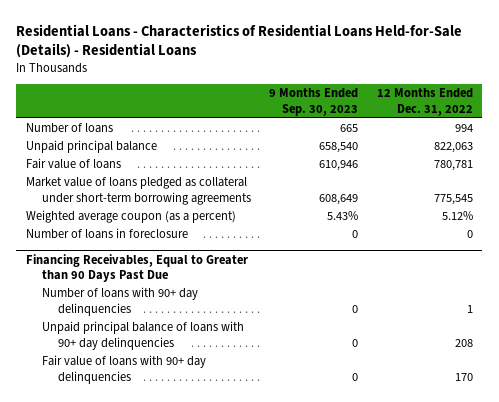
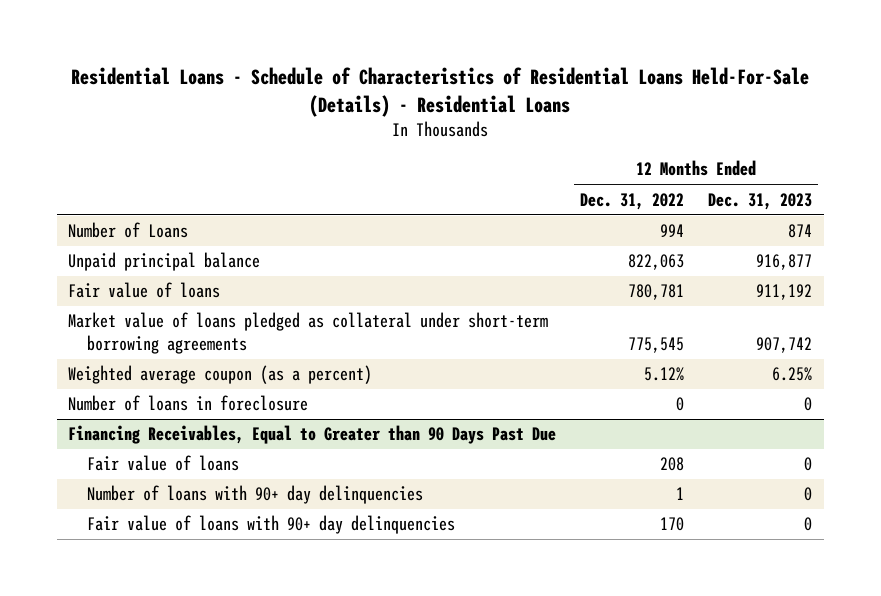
- Residential Loans - Characteristics of Residential Loans Held-for-Sale (Details) - Residential Loans
+ Residential Loans - Schedule of Characteristics of Residential Loans Held-For-Sale (Details) - Residential Loans
- | 9 Months Ended Sep. 30, 2023 | 12 Months Ended Dec. 31, 2022
+ | 12 Months Ended Dec. 31, 2022 | 12 Months Ended Dec. 31, 2023
- Number of loans | 665 | 994
+ Number of Loans | 994 | 874
@ Financing Receivables, Equal to Greater than 90 Days Past Due
+ Fair value of loans | 208 | 0
- Unpaid principal balance of loans with 90+ day delinquencies | 0 | 208

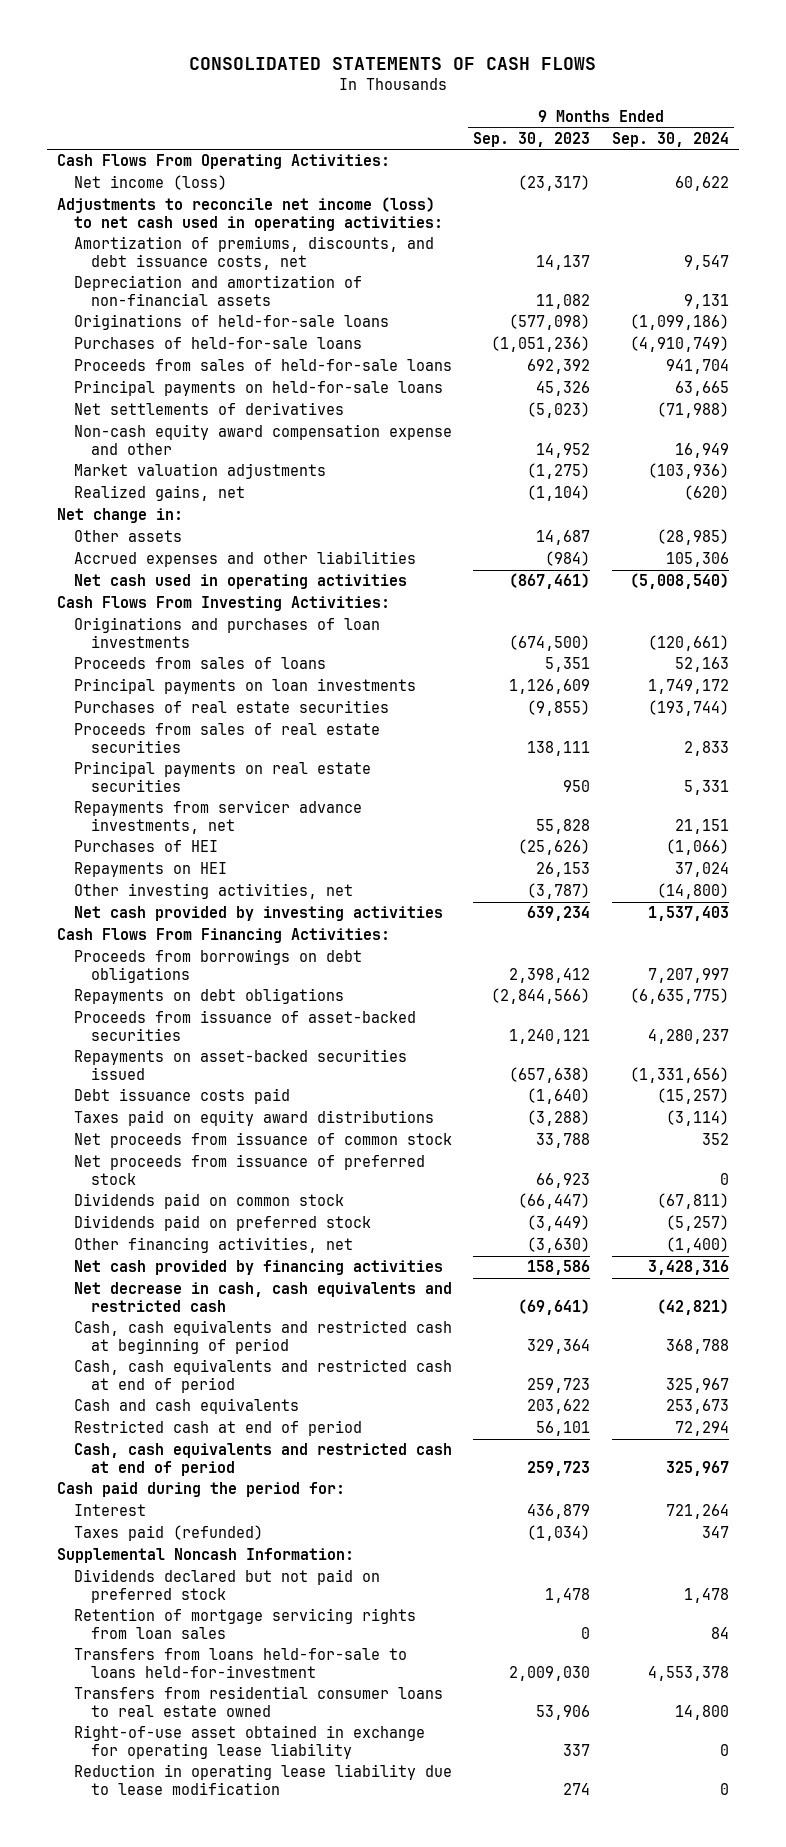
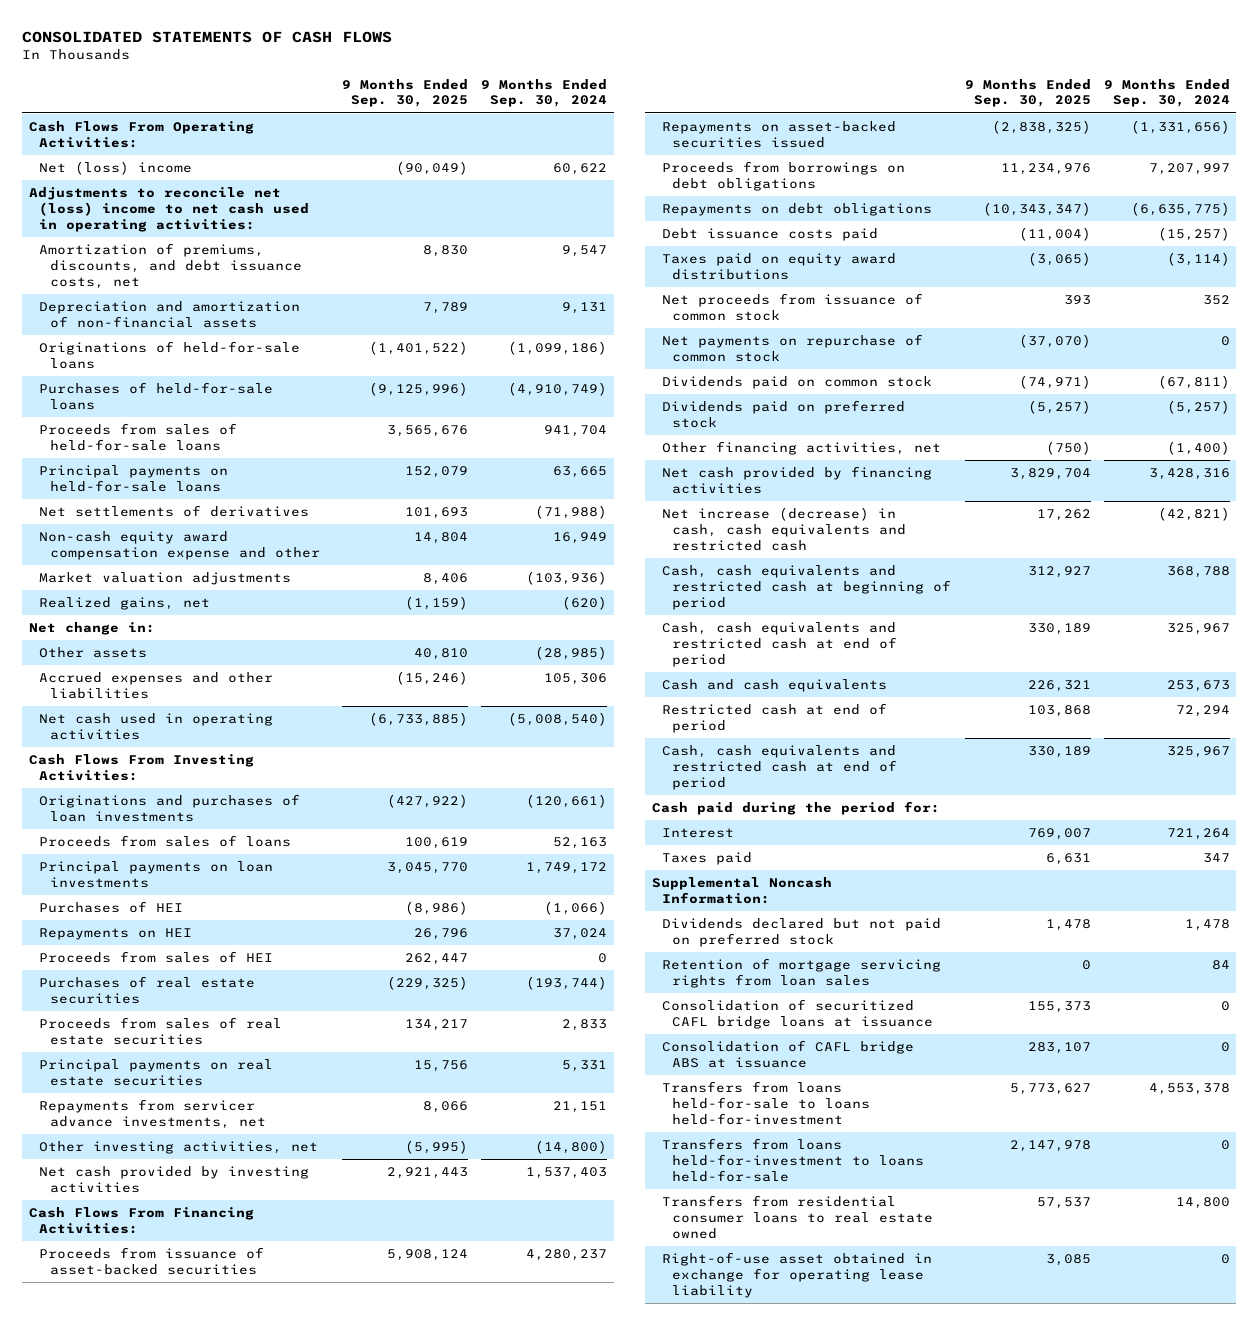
- | 9 Months Ended Sep. 30, 2023 | 9 Months Ended Sep. 30, 2024
+ | 9 Months Ended Sep. 30, 2025 | 9 Months Ended Sep. 30, 2024
- Net income (loss) | (23,317) | 60,622
- Adjustments to reconcile net income (loss) to net cash used in operating activities:
+ Net (loss) income | (90,049) | 60,622
+ Adjustments to reconcile net (loss) income to net cash used in operating activities:
moved up: Purchases of HEI | (8,986) | (1,066)
moved up: Repayments on HEI | 26,796 | 37,024
+ Proceeds from sales of HEI | 262,447 | 0
moved down: Proceeds from borrowings on debt obligations | 11,234,976 | 7,207,997
moved down: Repayments on debt obligations | (10,343,347) | (6,635,775)
- Net proceeds from issuance of preferred stock | 66,923 | 0
+ Net payments on repurchase of common stock | (37,070) | 0
- Net decrease in cash, cash equivalents and restricted cash | (69,641) | (42,821)
+ Net increase (decrease) in cash, cash equivalents and restricted cash | 17,262 | (42,821)
- Taxes paid (refunded) | (1,034) | 347
+ Taxes paid | 6,631 | 347
+ Consolidation of securitized CAFL bridge loans at issuance | 155,373 | 0
+ Consolidation of CAFL bridge ABS at issuance | 283,107 | 0
+ Transfers from loans held-for-investment to loans held-for-sale | 2,147,978 | 0
- Reduction in operating lease liability due to lease modification | 274 | 0

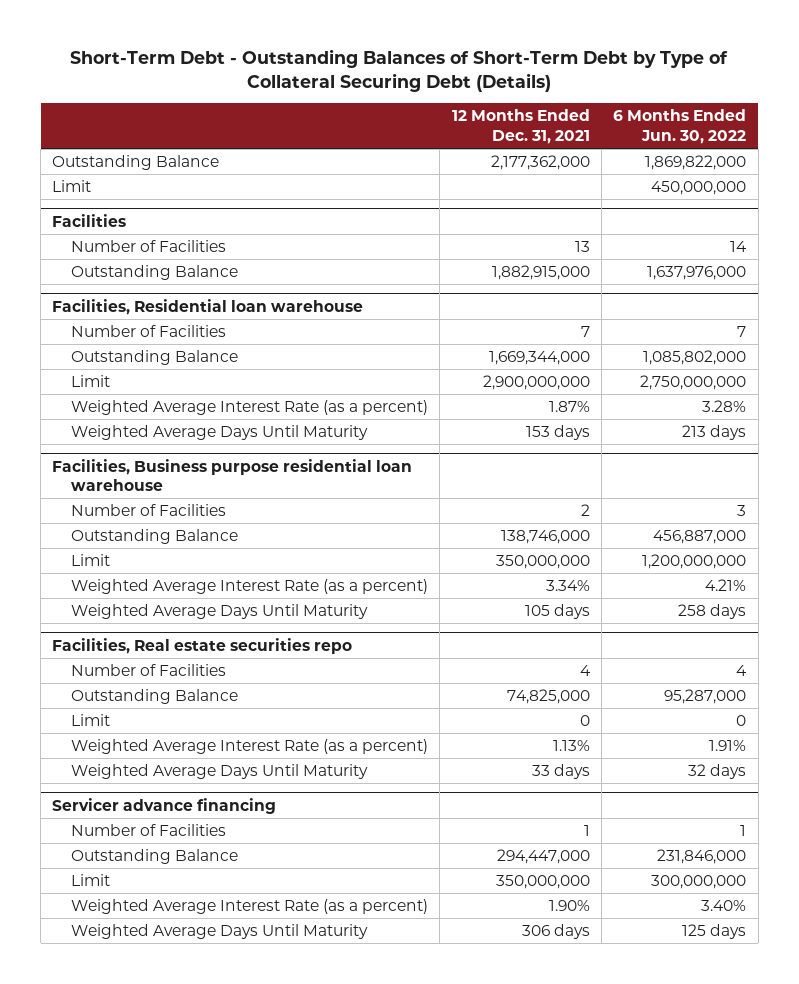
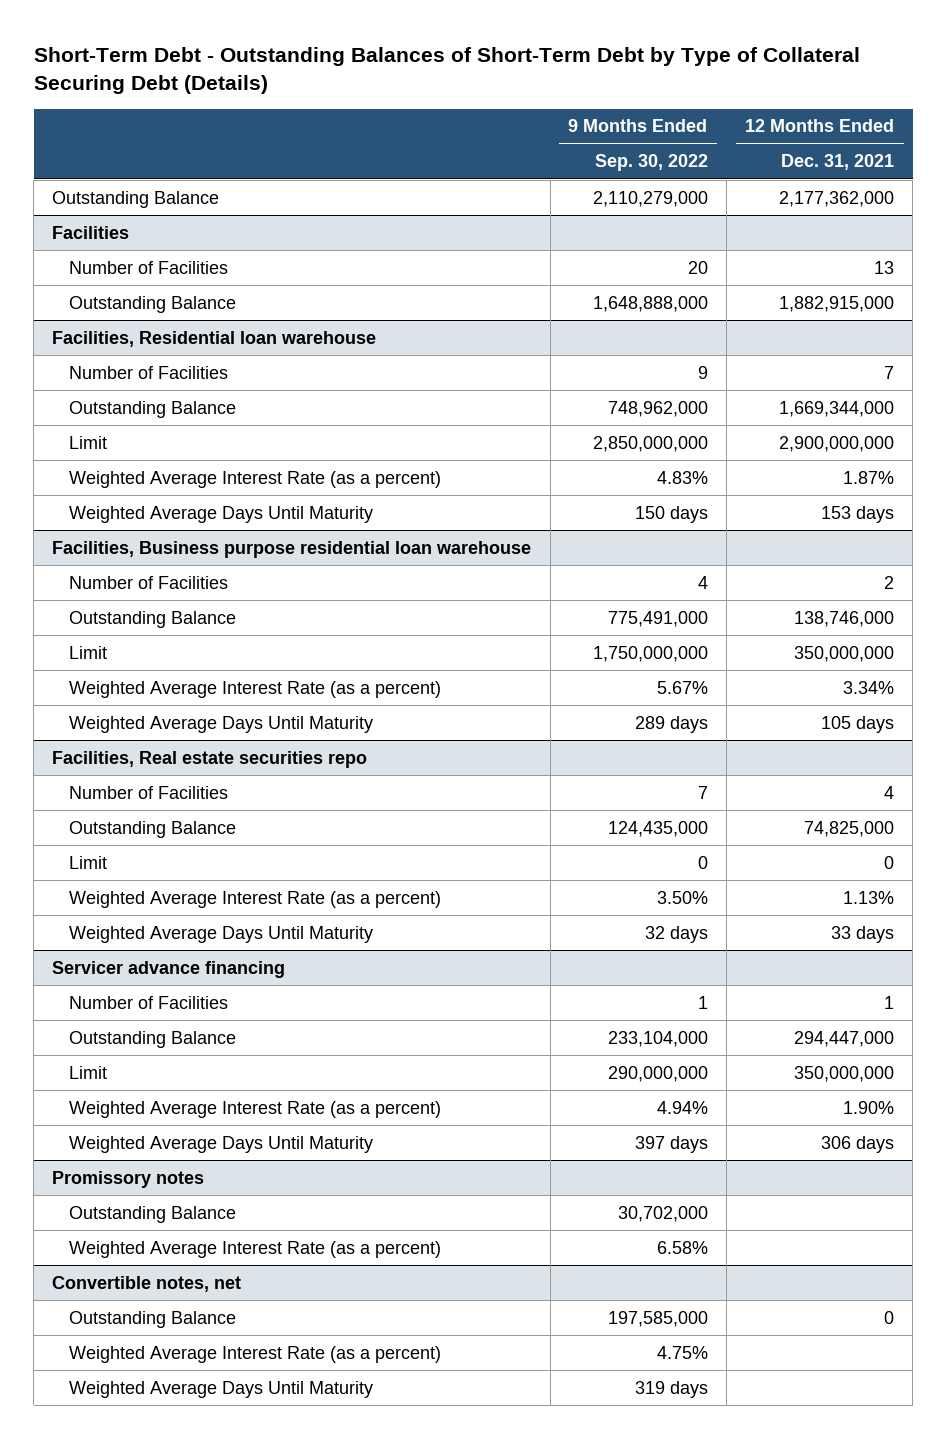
- | 12 Months Ended Dec. 31, 2021 | 6 Months Ended Jun. 30, 2022
+ | 9 Months Ended Sep. 30, 2022 | 12 Months Ended Dec. 31, 2021
- Limit | | 450,000,000
+ Promissory notes
+ Outstanding Balance | 30,702,000 |
+ Weighted Average Interest Rate (as a percent) | 6.58% |
+ Convertible notes, net
+ Outstanding Balance | 197,585,000 | 0
+ Weighted Average Interest Rate (as a percent) | 4.75% |
+ Weighted Average Days Until Maturity | 319 days |

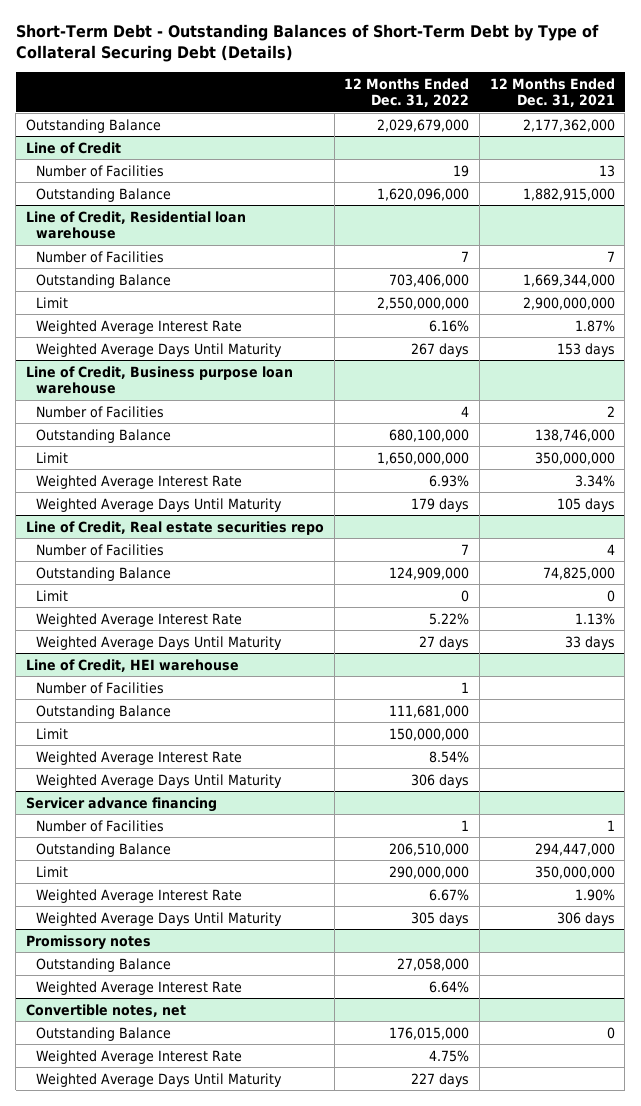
- | 9 Months Ended Sep. 30, 2022 | 12 Months Ended Dec. 31, 2021
+ | 12 Months Ended Dec. 31, 2022 | 12 Months Ended Dec. 31, 2021
- Facilities
+ Line of Credit
- Facilities, Residential loan warehouse
+ Line of Credit, Residential loan warehouse
- Weighted Average Interest Rate (as a percent) | 4.83% | 1.87%
+ Weighted Average Interest Rate | 6.16% | 1.87%
- Facilities, Business purpose residential loan warehouse
+ Line of Credit, Business purpose loan warehouse
- Weighted Average Interest Rate (as a percent) | 5.67% | 3.34%
+ Weighted Average Interest Rate | 6.93% | 3.34%
- Facilities, Real estate securities repo
+ Line of Credit, Real estate securities repo
- Weighted Average Interest Rate (as a percent) | 3.50% | 1.13%
+ Weighted Average Interest Rate | 5.22% | 1.13%
+ Line of Credit, HEI warehouse
+ Number of Facilities | 1 |
+ Outstanding Balance | 111,681,000 |
+ Limit | 150,000,000 |
+ Weighted Average Interest Rate | 8.54% |
+ Weighted Average Days Until Maturity | 306 days |
@ Servicer advance financing
- Weighted Average Interest Rate (as a percent) | 4.94% | 1.90%
+ Weighted Average Interest Rate | 6.67% | 1.90%
@ Promissory notes
- Weighted Average Interest Rate (as a percent) | 6.58% |
+ Weighted Average Interest Rate | 6.64% |
@ Convertible notes, net
- Weighted Average Interest Rate (as a percent) | 4.75% |
+ Weighted Average Interest Rate | 4.75% |

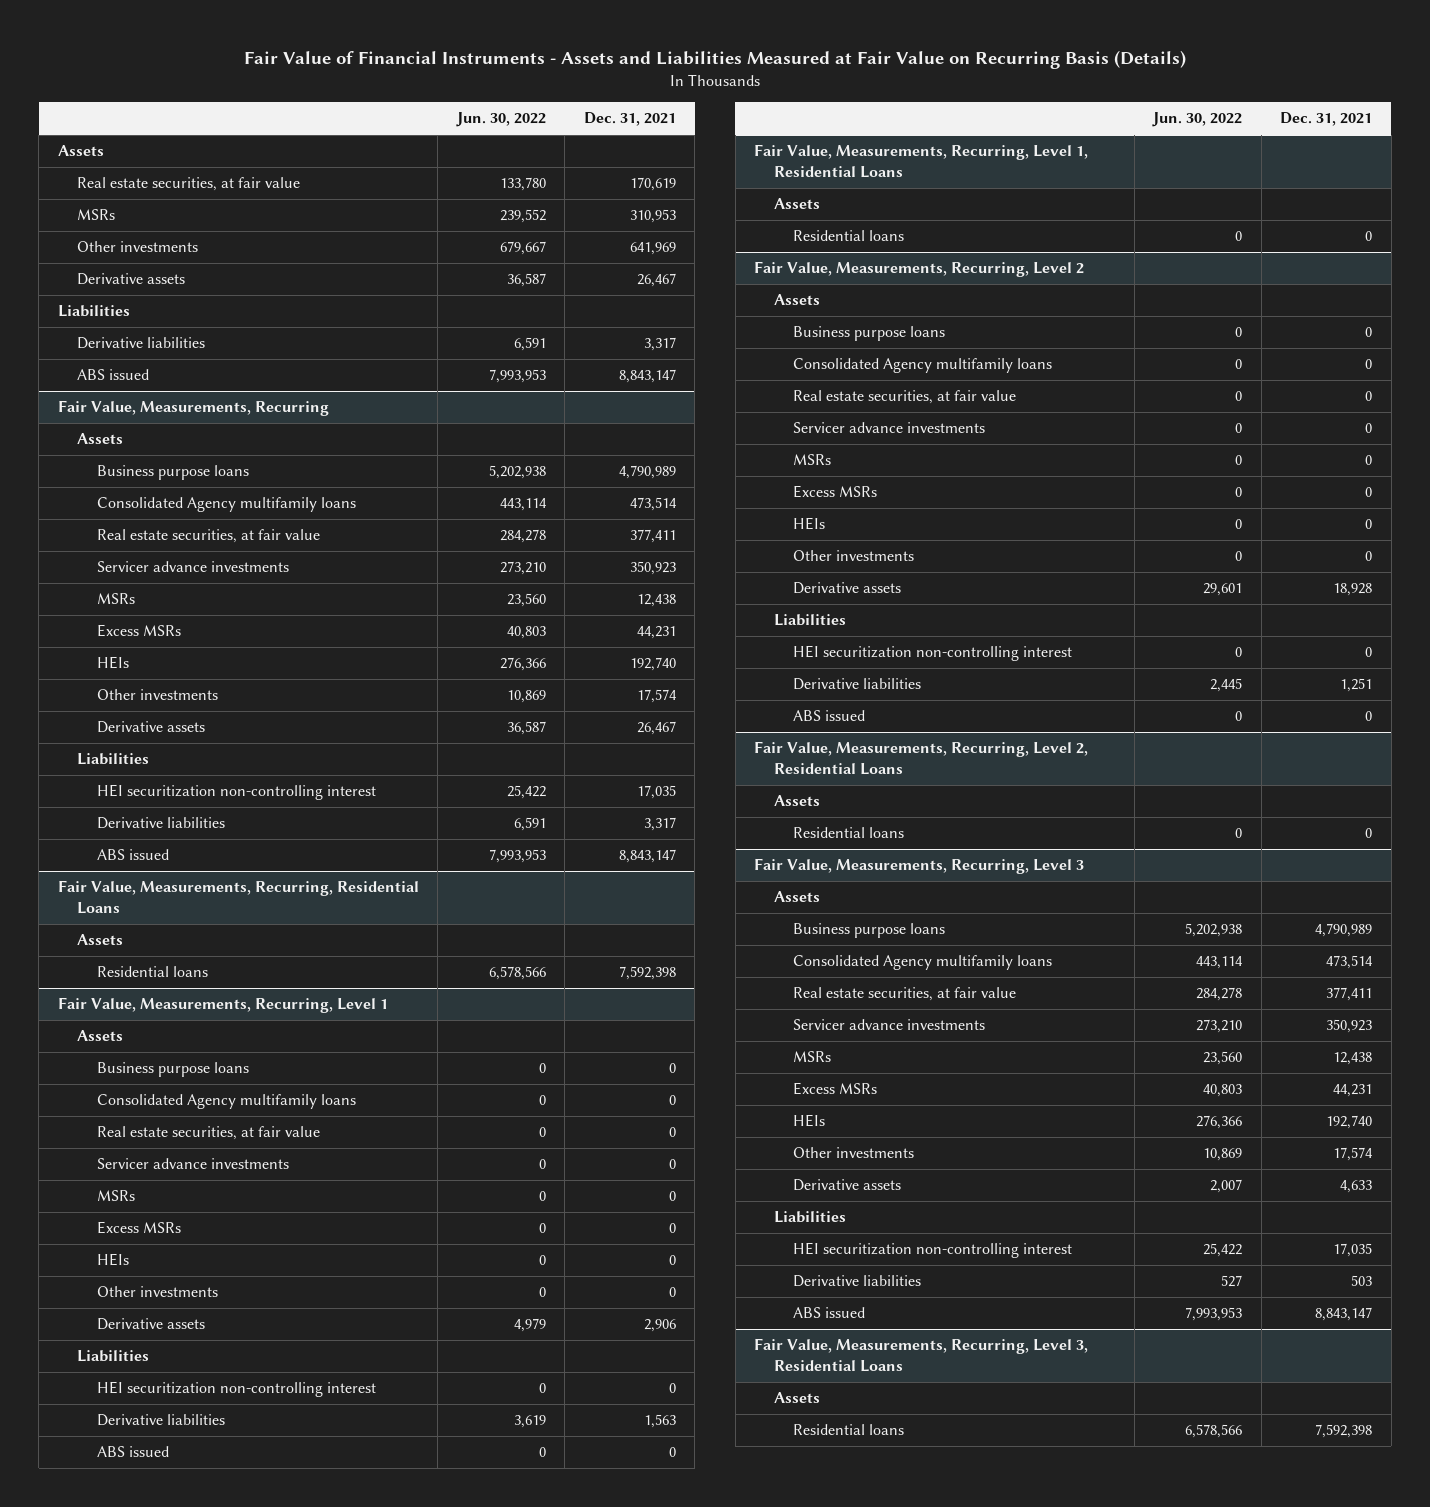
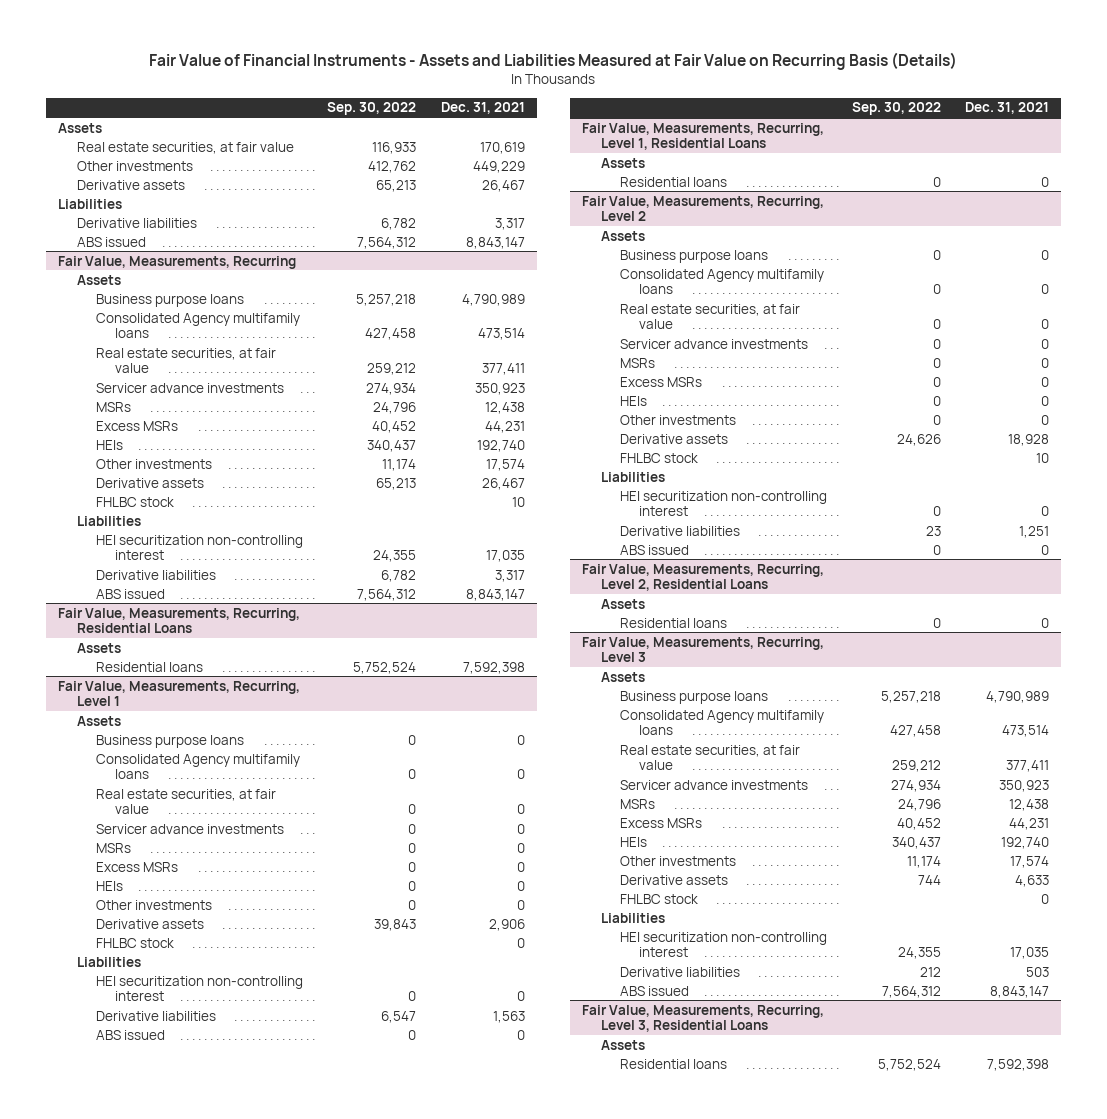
- | Jun. 30, 2022 | Dec. 31, 2021
+ | Sep. 30, 2022 | Dec. 31, 2021
- MSRs | 239,552 | 310,953
- Other investments | 679,667 | 641,969
+ Other investments | 412,762 | 449,229
@ Fair Value, Measurements, Recurring
+ FHLBC stock | | 10
@ Fair Value, Measurements, Recurring, Level 1
+ FHLBC stock | | 0
@ Fair Value, Measurements, Recurring, Level 2
+ FHLBC stock | | 10
@ Fair Value, Measurements, Recurring, Level 3
+ FHLBC stock | | 0

